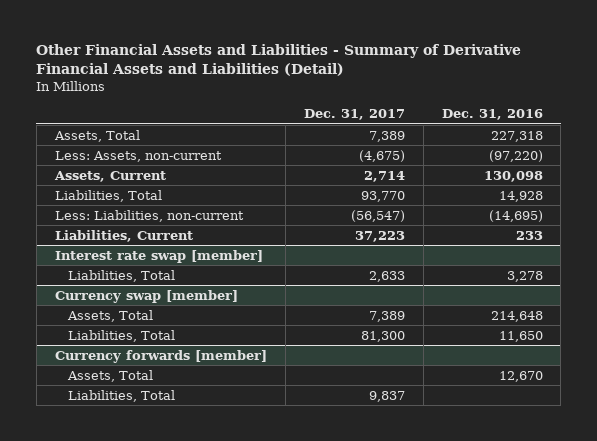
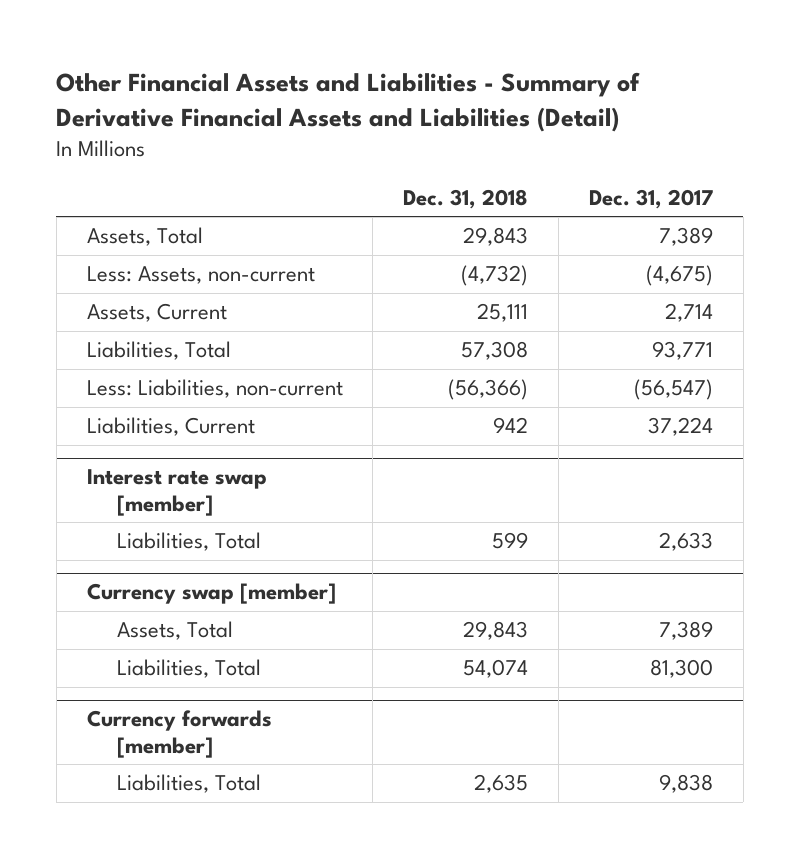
- | Dec. 31, 2017 | Dec. 31, 2016
+ | Dec. 31, 2018 | Dec. 31, 2017
- Liabilities, Total | 93,770 | 14,928
+ Liabilities, Total | 57,308 | 93,771
- Liabilities, Current | 37,223 | 233
+ Liabilities, Current | 942 | 37,224
@ Currency forwards [member]
- Assets, Total | | 12,670
- Liabilities, Total | 9,837 |
+ Liabilities, Total | 2,635 | 9,838

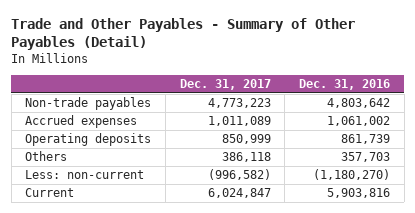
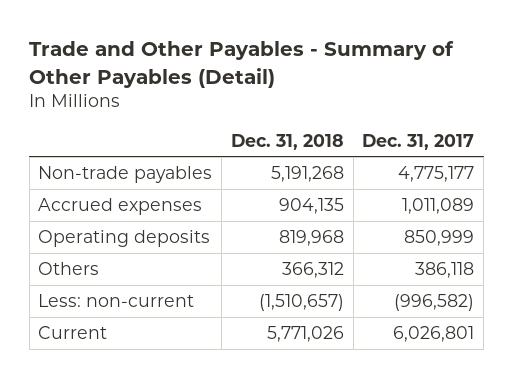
- | Dec. 31, 2017 | Dec. 31, 2016
+ | Dec. 31, 2018 | Dec. 31, 2017
- Non-trade payables | 4,773,223 | 4,803,642
+ Non-trade payables | 5,191,268 | 4,775,177
- Current | 6,024,847 | 5,903,816
+ Current | 5,771,026 | 6,026,801

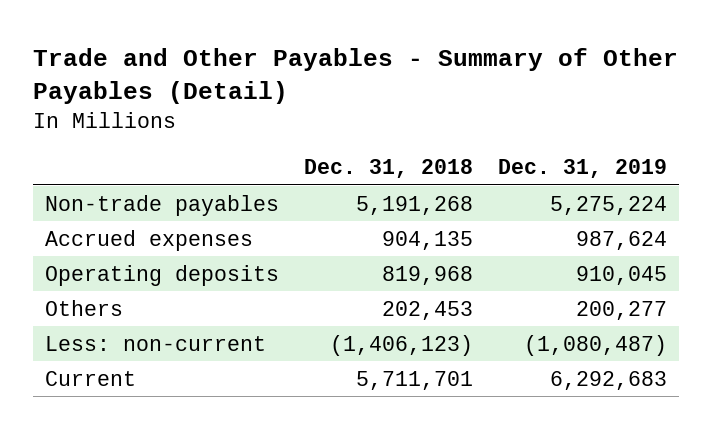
- | Dec. 31, 2018 | Dec. 31, 2017
+ | Dec. 31, 2018 | Dec. 31, 2019
- Others | 366,312 | 386,118
- Less: non-current | (1,510,657) | (996,582)
- Current | 5,771,026 | 6,026,801
+ Others | 202,453 | 200,277
+ Less: non-current | (1,406,123) | (1,080,487)
+ Current | 5,711,701 | 6,292,683

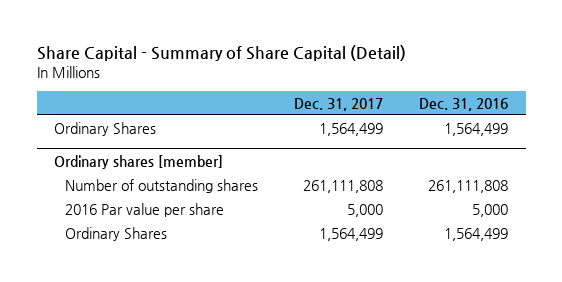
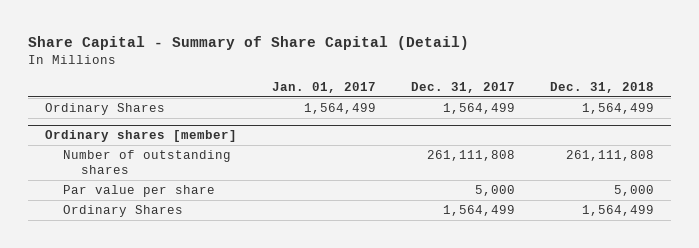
- | Dec. 31, 2017 | Dec. 31, 2016
+ | Jan. 01, 2017 | Dec. 31, 2017 | Dec. 31, 2018
@ Ordinary shares [member]
- 2016 Par value per share | 5,000 | 5,000
+ Par value per share | | 5,000 | 5,000

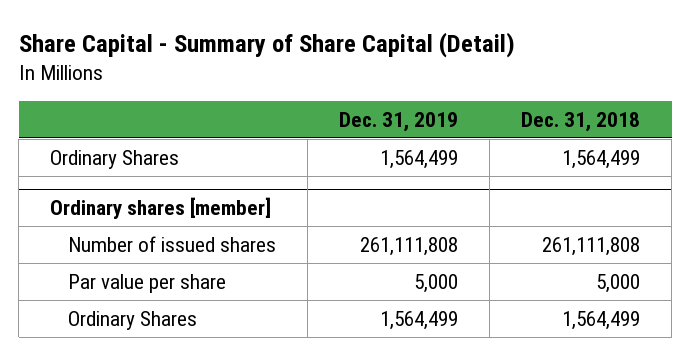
- | Jan. 01, 2017 | Dec. 31, 2017 | Dec. 31, 2018
+ | Dec. 31, 2019 | Dec. 31, 2018
@ Ordinary shares [member]
- Number of outstanding shares | | 261,111,808 | 261,111,808
+ Number of issued shares | 261,111,808 | 261,111,808

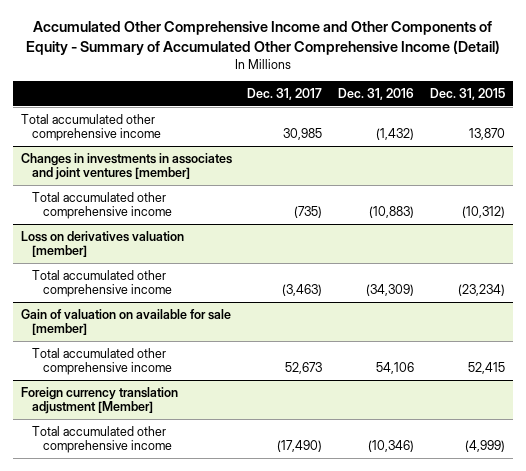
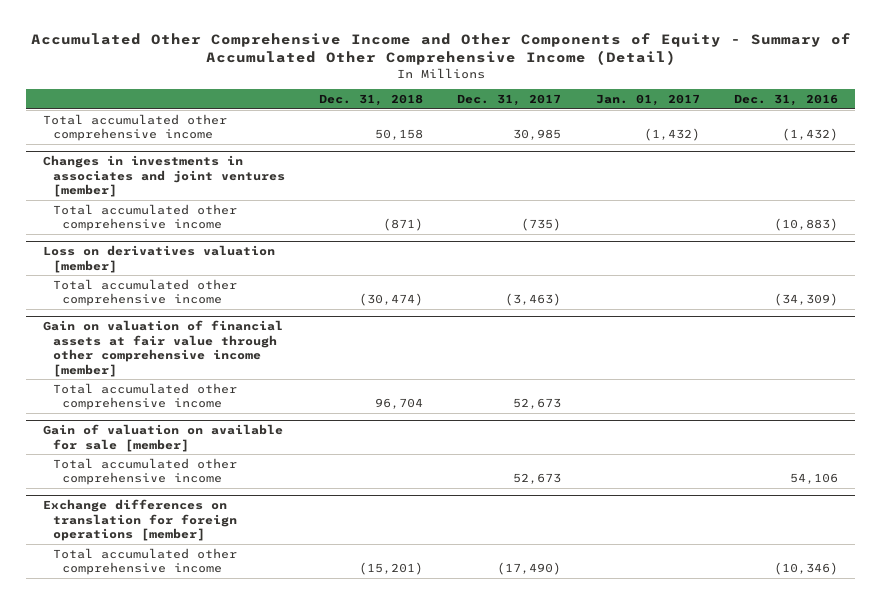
- | Dec. 31, 2017 | Dec. 31, 2016 | Dec. 31, 2015
+ | Dec. 31, 2018 | Dec. 31, 2017 | Jan. 01, 2017 | Dec. 31, 2016
+ Gain on valuation of financial assets at fair value through other comprehensive income [member]
+ Total accumulated other comprehensive income | 96,704 | 52,673 | |
- Foreign currency translation adjustment [Member]
+ Exchange differences on translation for foreign operations [member]

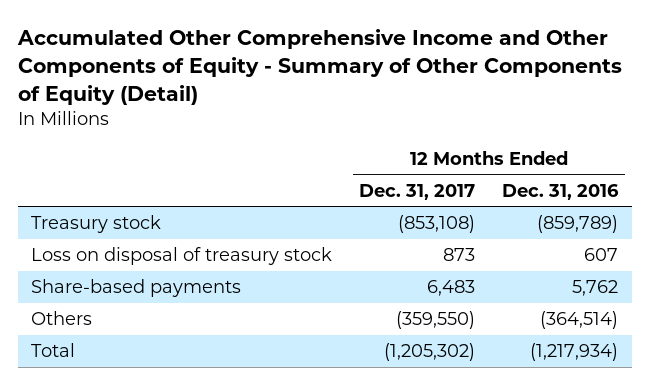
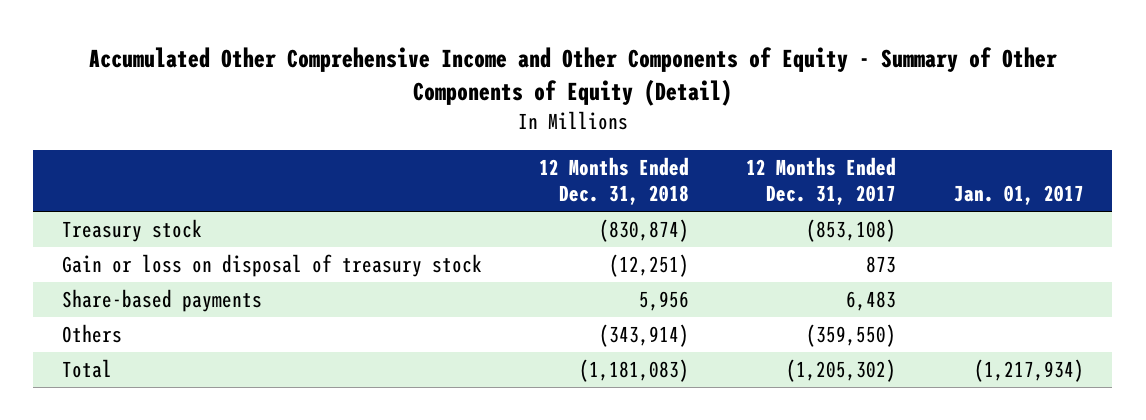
- | 12 Months Ended Dec. 31, 2017 | 12 Months Ended Dec. 31, 2016
+ | 12 Months Ended Dec. 31, 2018 | 12 Months Ended Dec. 31, 2017 | Jan. 01, 2017
- Loss on disposal of treasury stock | 873 | 607
+ Gain or loss on disposal of treasury stock | (12,251) | 873 |

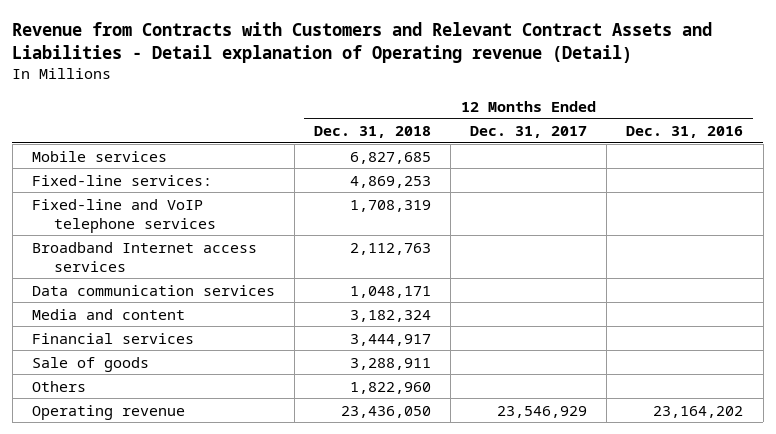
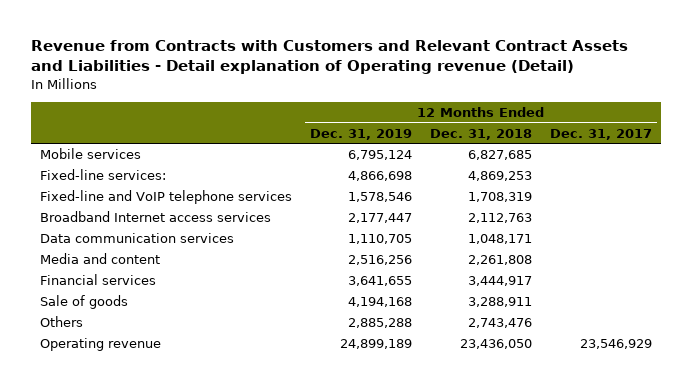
- | 12 Months Ended Dec. 31, 2018 | 12 Months Ended Dec. 31, 2017 | 12 Months Ended Dec. 31, 2016
+ | 12 Months Ended Dec. 31, 2019 | 12 Months Ended Dec. 31, 2018 | 12 Months Ended Dec. 31, 2017
- Media and content | 3,182,324 | |
+ Media and content | 2,516,256 | 2,261,808 |
- Others | 1,822,960 | |
+ Others | 2,885,288 | 2,743,476 |

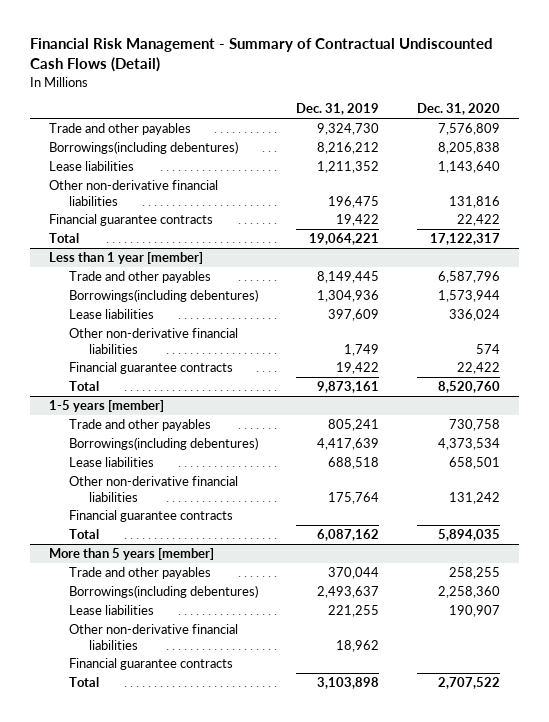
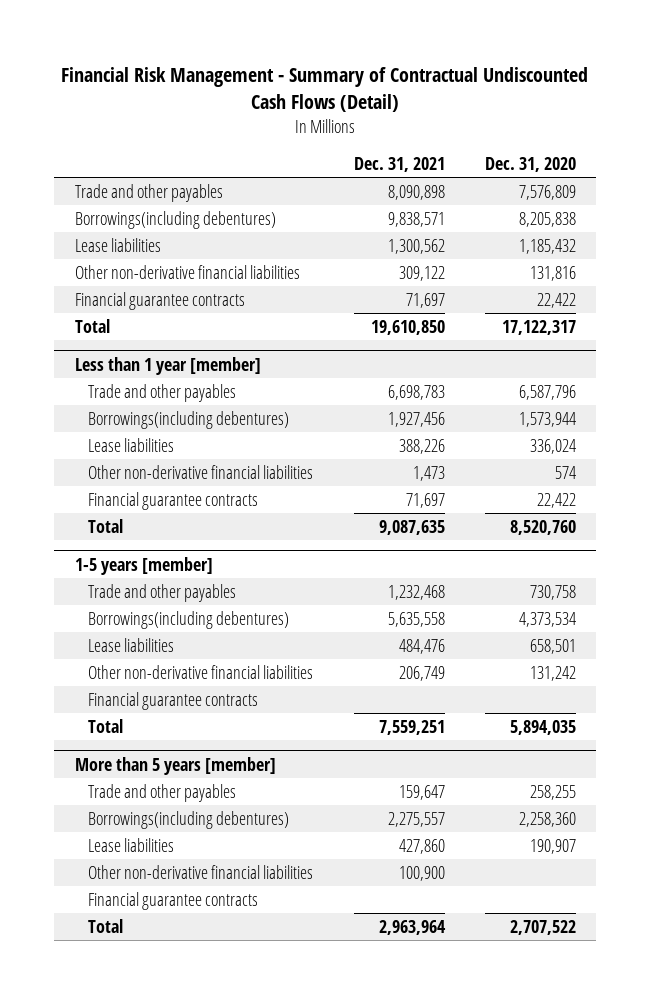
- | Dec. 31, 2019 | Dec. 31, 2020
+ | Dec. 31, 2021 | Dec. 31, 2020
- Lease liabilities | 1,211,352 | 1,143,640
+ Lease liabilities | 1,300,562 | 1,185,432

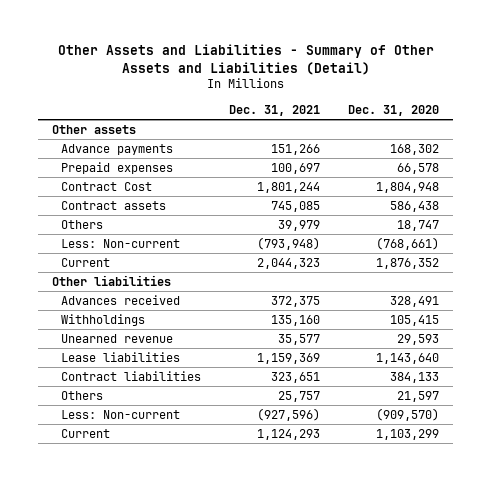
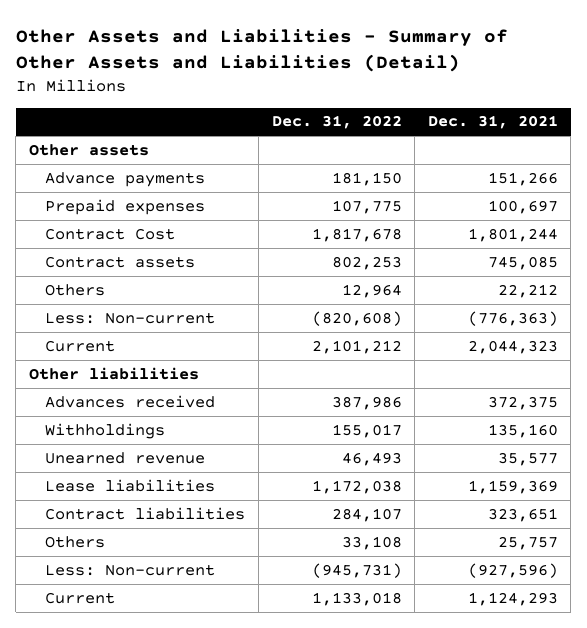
- | Dec. 31, 2021 | Dec. 31, 2020
+ | Dec. 31, 2022 | Dec. 31, 2021
- Others | 39,979 | 18,747
- Less: Non-current | (793,948) | (768,661)
+ Others | 12,964 | 22,212
+ Less: Non-current | (820,608) | (776,363)

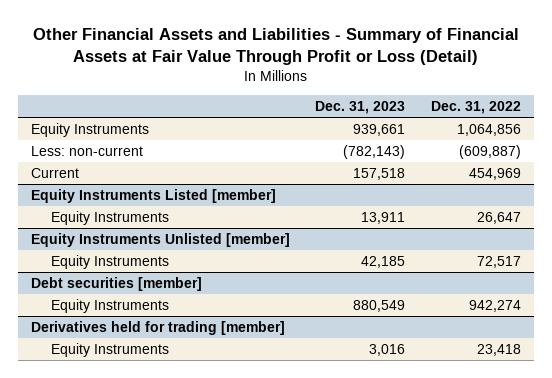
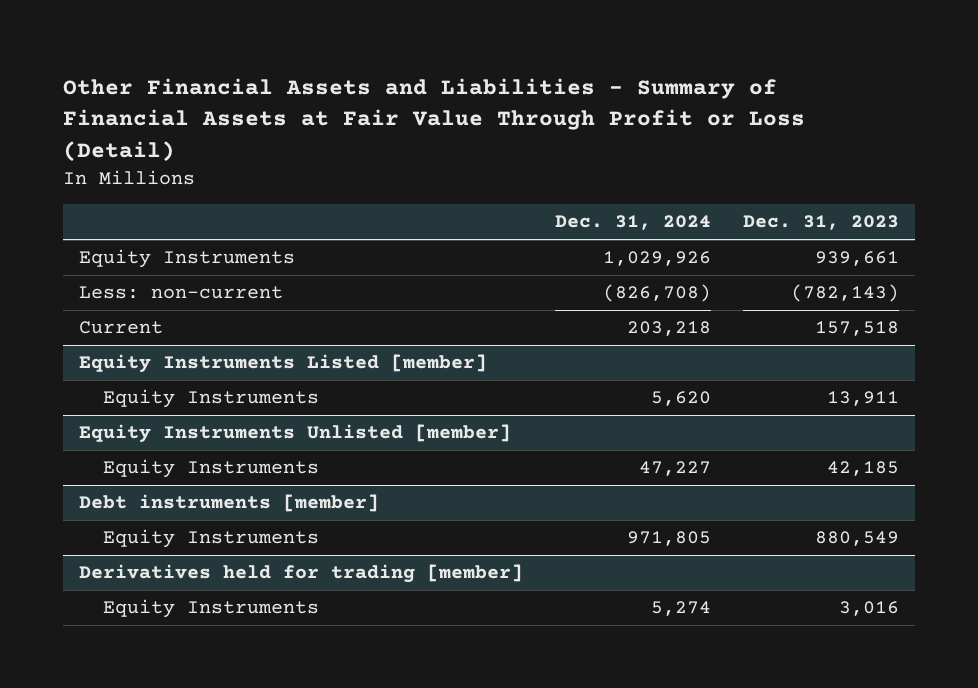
- | Dec. 31, 2023 | Dec. 31, 2022
+ | Dec. 31, 2024 | Dec. 31, 2023
- Debt securities [member]
+ Debt instruments [member]

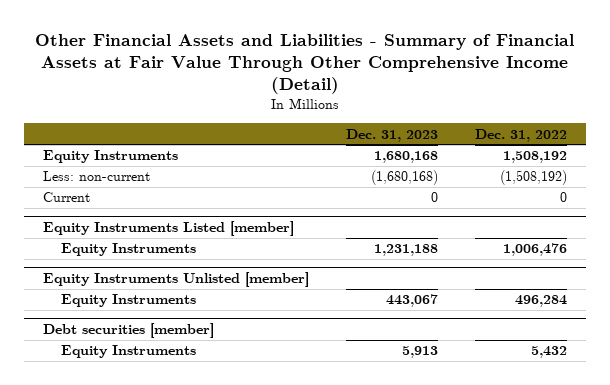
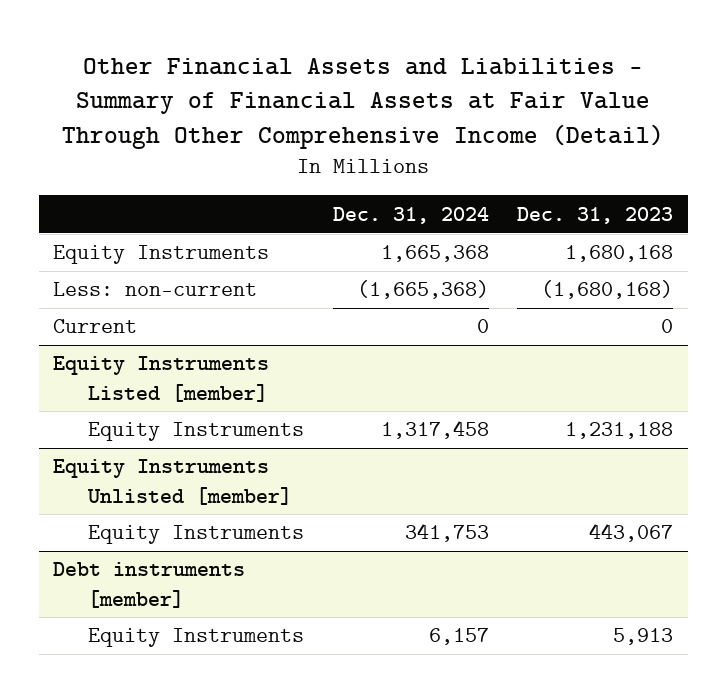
- | Dec. 31, 2023 | Dec. 31, 2022
+ | Dec. 31, 2024 | Dec. 31, 2023
- Debt securities [member]
+ Debt instruments [member]

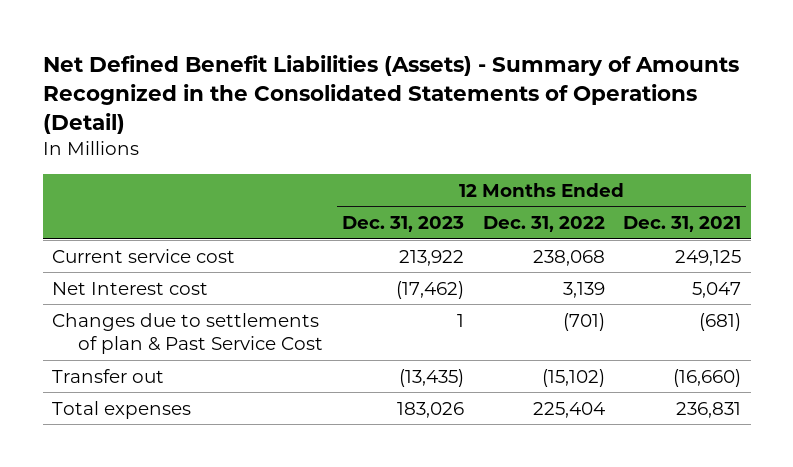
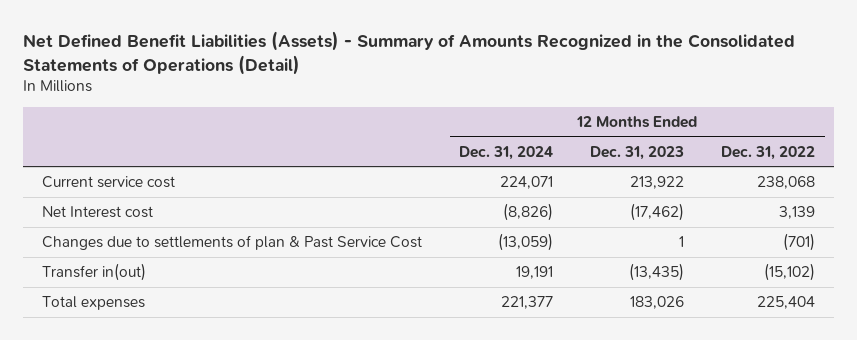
- | 12 Months Ended Dec. 31, 2023 | 12 Months Ended Dec. 31, 2022 | 12 Months Ended Dec. 31, 2021
+ | 12 Months Ended Dec. 31, 2024 | 12 Months Ended Dec. 31, 2023 | 12 Months Ended Dec. 31, 2022
- Transfer out | (13,435) | (15,102) | (16,660)
+ Transfer in(out) | 19,191 | (13,435) | (15,102)

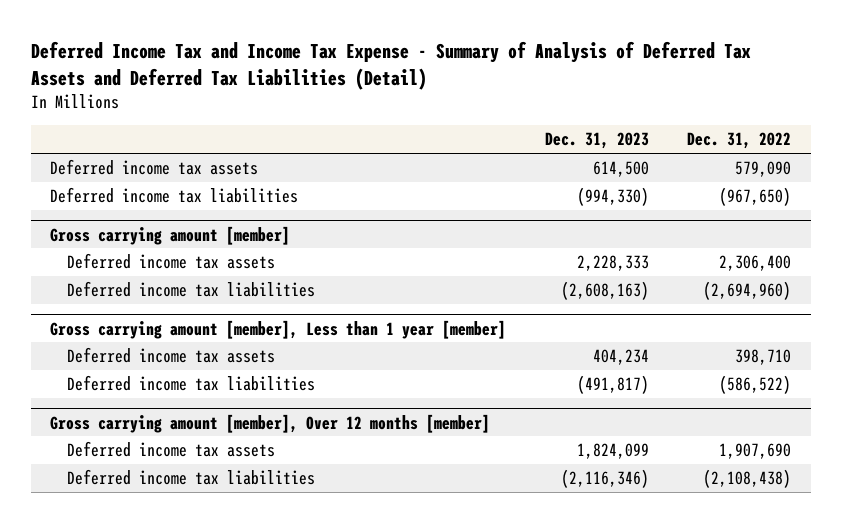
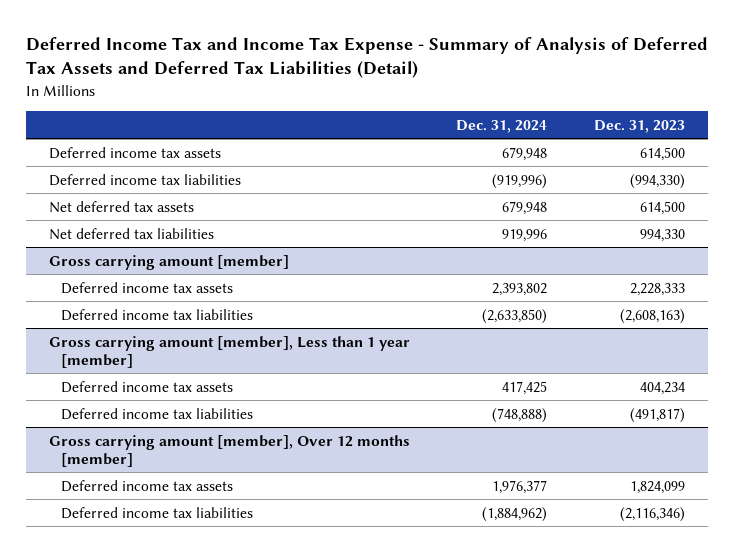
- | Dec. 31, 2023 | Dec. 31, 2022
+ | Dec. 31, 2024 | Dec. 31, 2023
+ Net deferred tax assets | 679,948 | 614,500
+ Net deferred tax liabilities | 919,996 | 994,330

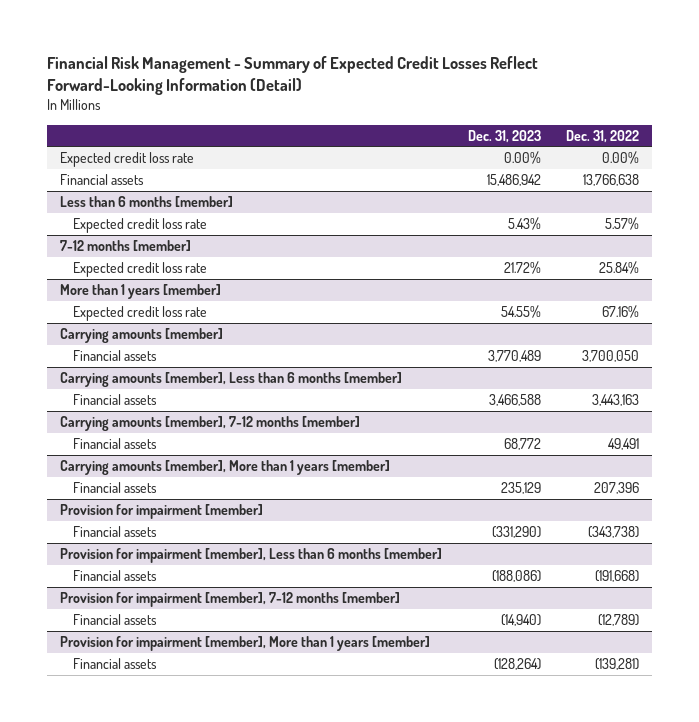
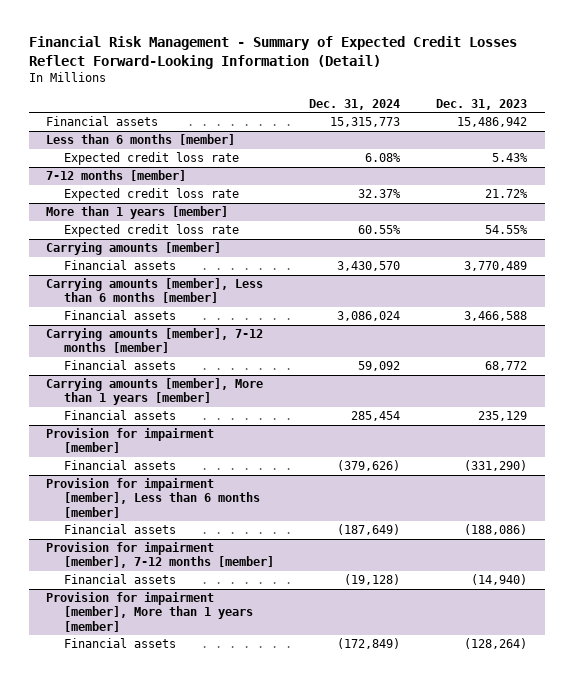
- | Dec. 31, 2023 | Dec. 31, 2022
+ | Dec. 31, 2024 | Dec. 31, 2023
- Expected credit loss rate | 0.00% | 0.00%

